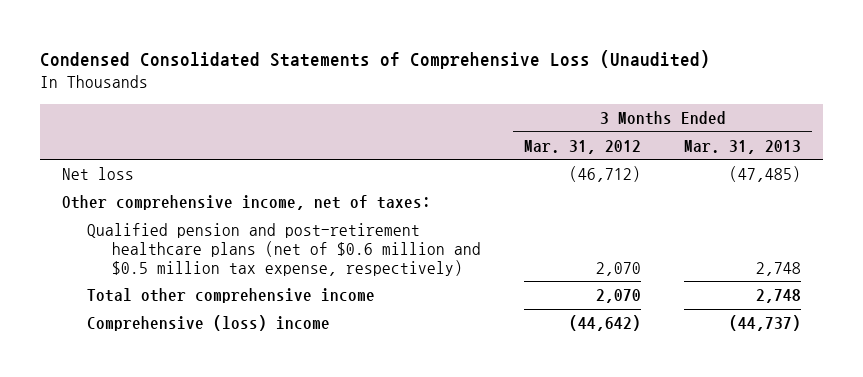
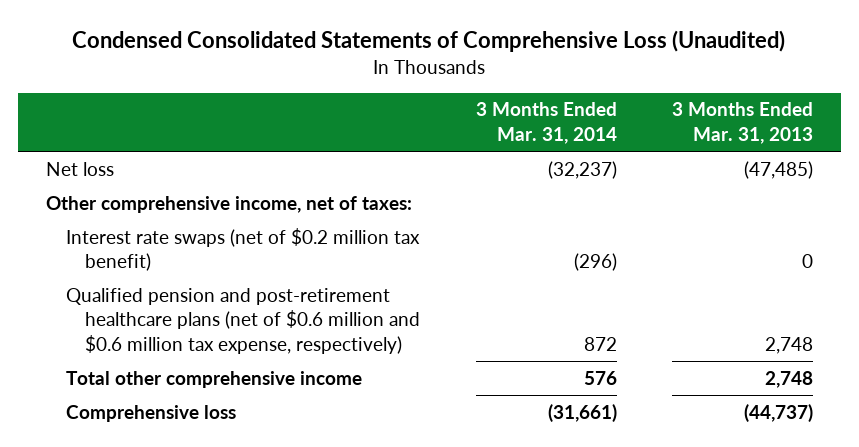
- | 3 Months Ended Mar. 31, 2012 | 3 Months Ended Mar. 31, 2013
+ | 3 Months Ended Mar. 31, 2014 | 3 Months Ended Mar. 31, 2013
- Qualified pension and post-retirement healthcare plans (net of $0.6 million and $0.5 million tax expense, respectively) | 2,070 | 2,748
+ Interest rate swaps (net of $0.2 million tax benefit) | (296) | 0
+ Qualified pension and post-retirement healthcare plans (net of $0.6 million and $0.6 million tax expense, respectively) | 872 | 2,748
- Comprehensive (loss) income | (44,642) | (44,737)
+ Comprehensive loss | (31,661) | (44,737)

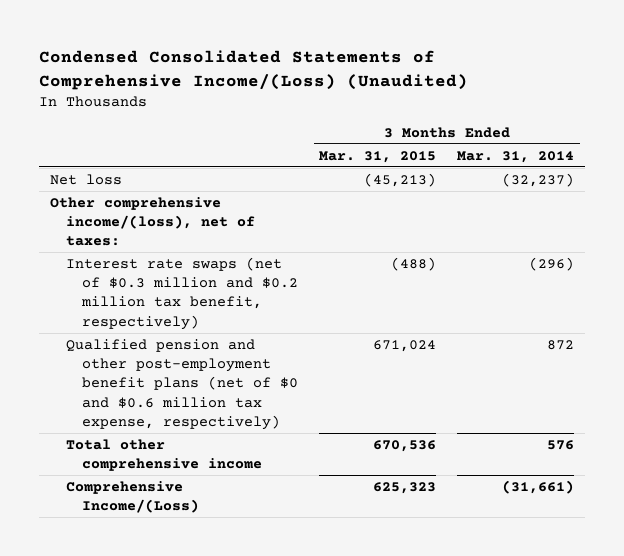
- Condensed Consolidated Statements of Comprehensive Loss (Unaudited)
+ Condensed Consolidated Statements of Comprehensive Income/(Loss) (Unaudited)
- | 3 Months Ended Mar. 31, 2014 | 3 Months Ended Mar. 31, 2013
+ | 3 Months Ended Mar. 31, 2015 | 3 Months Ended Mar. 31, 2014
- Other comprehensive income, net of taxes:
- Interest rate swaps (net of $0.2 million tax benefit) | (296) | 0
- Qualified pension and post-retirement healthcare plans (net of $0.6 million and $0.6 million tax expense, respectively) | 872 | 2,748
+ Other comprehensive income/(loss), net of taxes:
+ Interest rate swaps (net of $0.3 million and $0.2 million tax benefit, respectively) | (488) | (296)
+ Qualified pension and other post-employment benefit plans (net of $0 and $0.6 million tax expense, respectively) | 671,024 | 872
- Comprehensive loss | (31,661) | (44,737)
+ Comprehensive Income/(Loss) | 625,323 | (31,661)

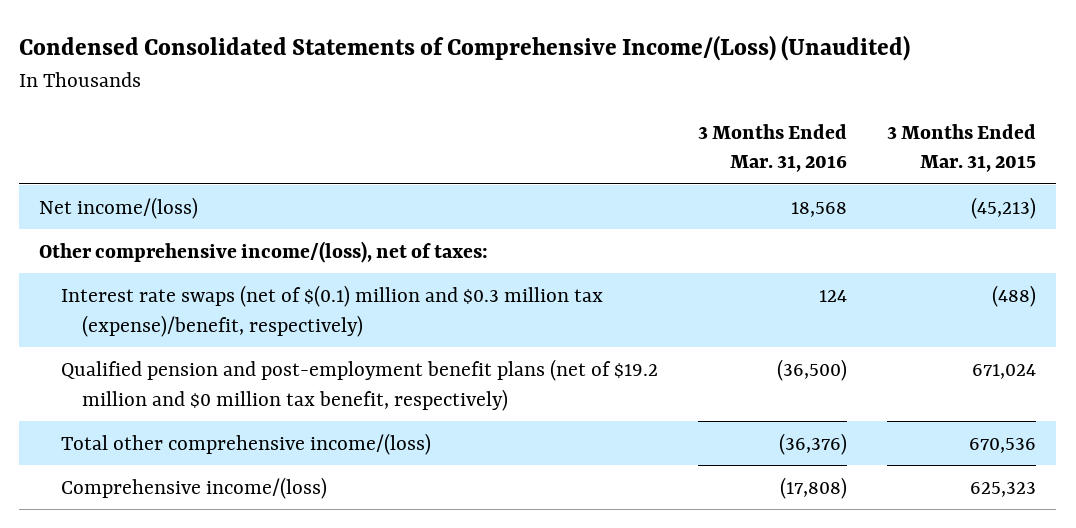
- | 3 Months Ended Mar. 31, 2015 | 3 Months Ended Mar. 31, 2014
+ | 3 Months Ended Mar. 31, 2016 | 3 Months Ended Mar. 31, 2015
- Net loss | (45,213) | (32,237)
+ Net income/(loss) | 18,568 | (45,213)
- Interest rate swaps (net of $0.3 million and $0.2 million tax benefit, respectively) | (488) | (296)
- Qualified pension and other post-employment benefit plans (net of $0 and $0.6 million tax expense, respectively) | 671,024 | 872
- Total other comprehensive income | 670,536 | 576
- Comprehensive Income/(Loss) | 625,323 | (31,661)
+ Interest rate swaps (net of $(0.1) million and $0.3 million tax (expense)/benefit, respectively) | 124 | (488)
+ Qualified pension and post-employment benefit plans (net of $19.2 million and $0 million tax benefit, respectively) | (36,500) | 671,024
+ Total other comprehensive income/(loss) | (36,376) | 670,536
+ Comprehensive income/(loss) | (17,808) | 625,323

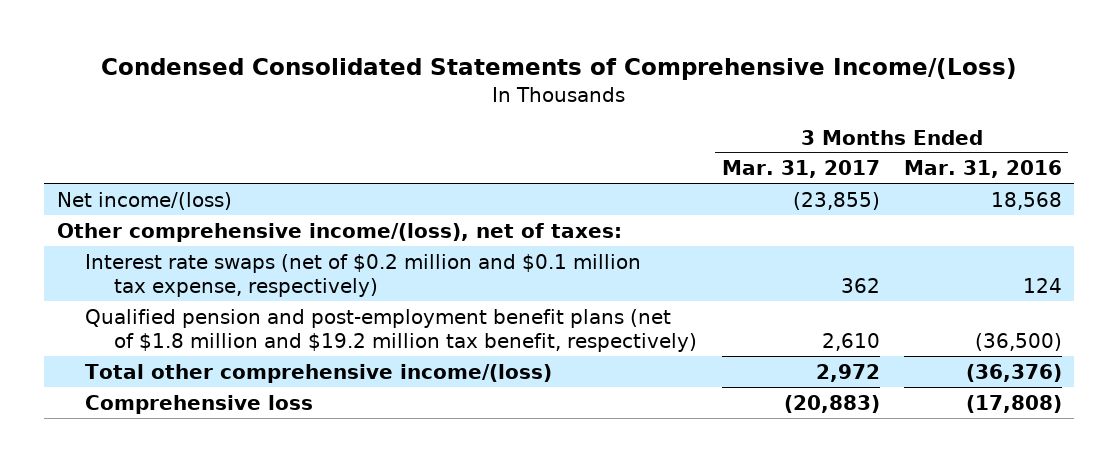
- Condensed Consolidated Statements of Comprehensive Income/(Loss) (Unaudited)
+ Condensed Consolidated Statements of Comprehensive Income/(Loss)
- | 3 Months Ended Mar. 31, 2016 | 3 Months Ended Mar. 31, 2015
+ | 3 Months Ended Mar. 31, 2017 | 3 Months Ended Mar. 31, 2016
- Interest rate swaps (net of $(0.1) million and $0.3 million tax (expense)/benefit, respectively) | 124 | (488)
- Qualified pension and post-employment benefit plans (net of $19.2 million and $0 million tax benefit, respectively) | (36,500) | 671,024
+ Interest rate swaps (net of $0.2 million and $0.1 million tax expense, respectively) | 362 | 124
+ Qualified pension and post-employment benefit plans (net of $1.8 million and $19.2 million tax benefit, respectively) | 2,610 | (36,500)
- Comprehensive income/(loss) | (17,808) | 625,323
+ Comprehensive loss | (20,883) | (17,808)

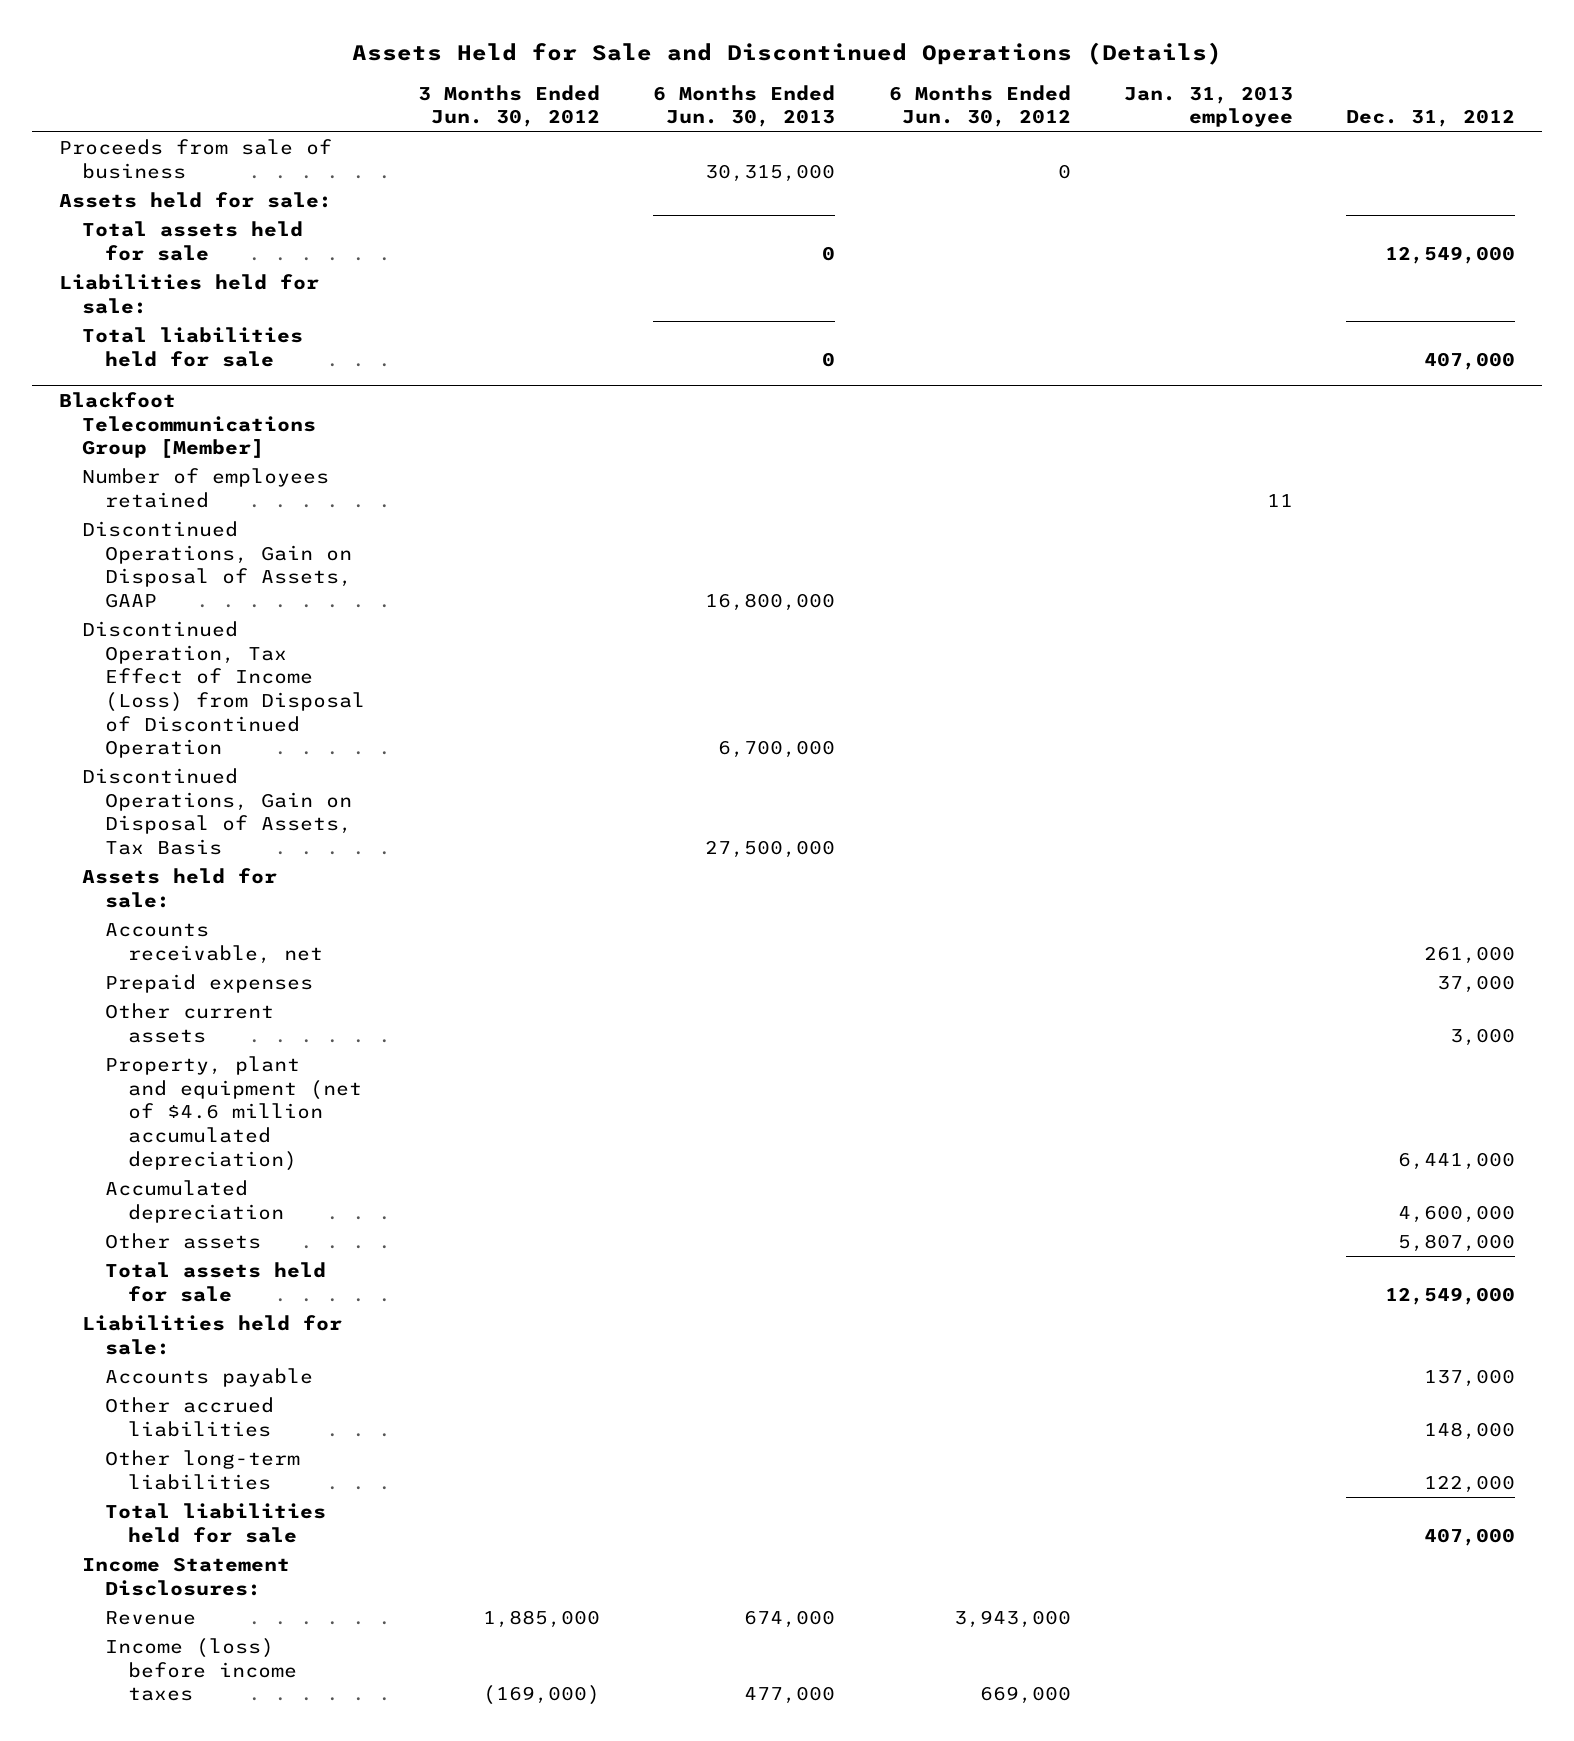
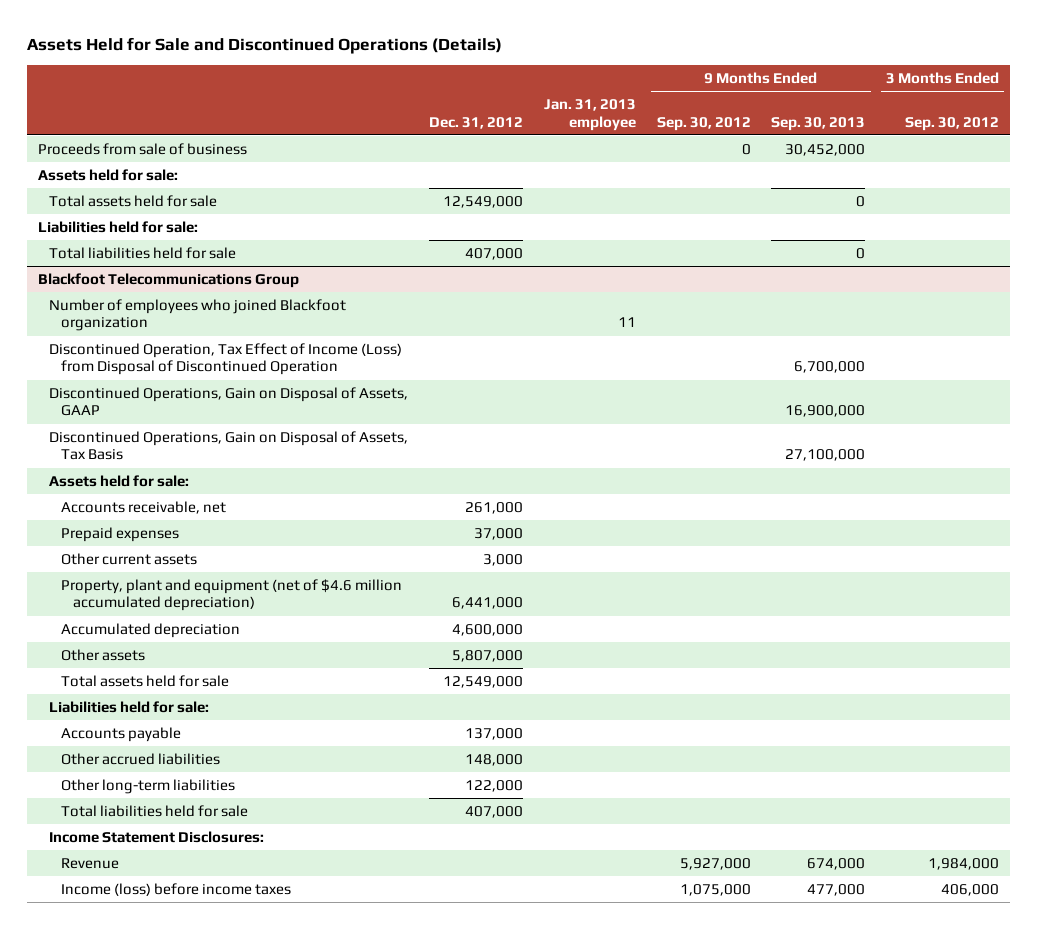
- | 3 Months Ended Jun. 30, 2012 | 6 Months Ended Jun. 30, 2013 | 6 Months Ended Jun. 30, 2012 | Jan. 31, 2013 employee | Dec. 31, 2012
+ | Dec. 31, 2012 | Jan. 31, 2013 employee | 9 Months Ended Sep. 30, 2012 | 9 Months Ended Sep. 30, 2013 | 3 Months Ended Sep. 30, 2012
- Blackfoot Telecommunications Group [Member]
- Number of employees retained | | | | 11 |
- Discontinued Operations, Gain on Disposal of Assets, GAAP | | 16,800,000 | | |
+ Blackfoot Telecommunications Group
+ Number of employees who joined Blackfoot organization | | 11 | | |
+ Discontinued Operations, Gain on Disposal of Assets, GAAP | | | | 16,900,000 |

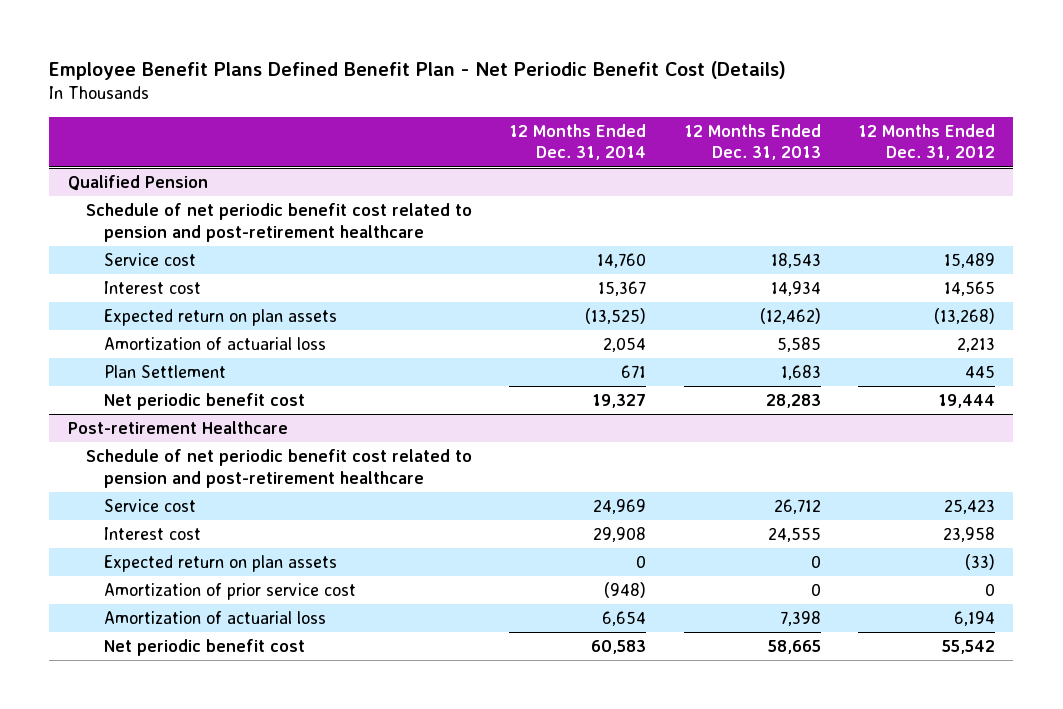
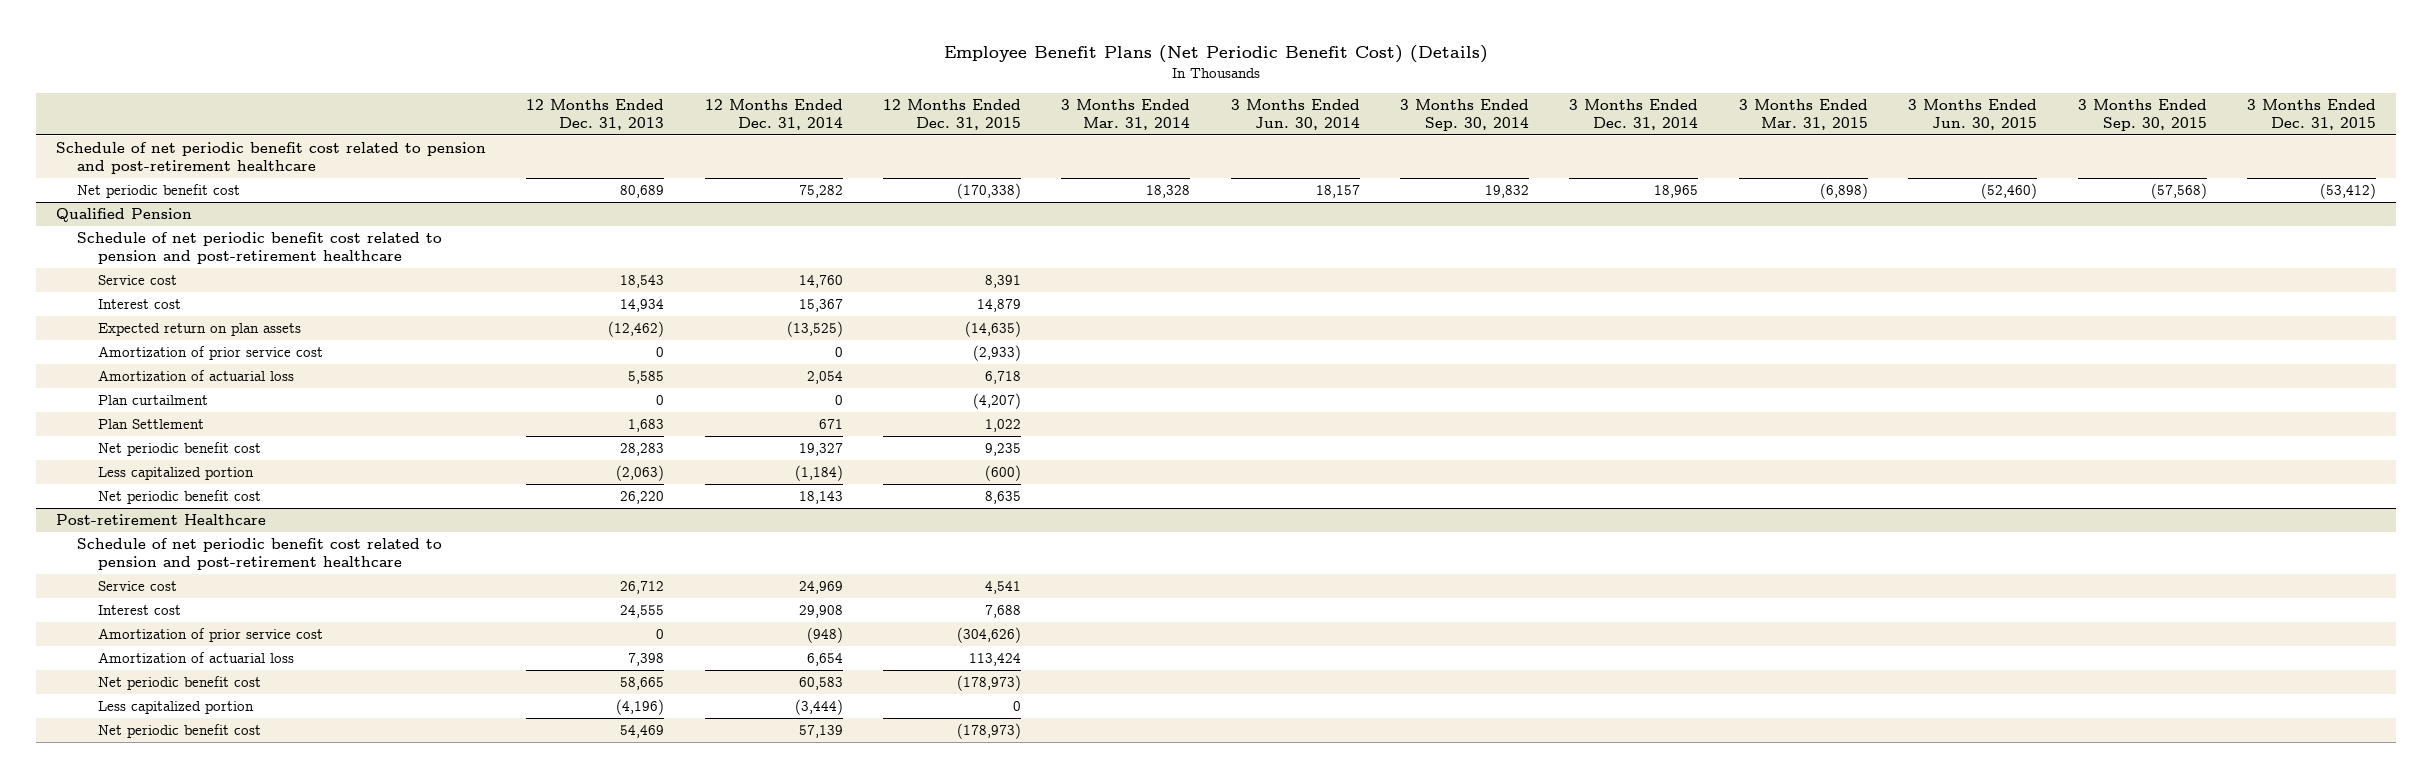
- Employee Benefit Plans Defined Benefit Plan - Net Periodic Benefit Cost (Details)
+ Employee Benefit Plans (Net Periodic Benefit Cost) (Details)
- | 12 Months Ended Dec. 31, 2014 | 12 Months Ended Dec. 31, 2013 | 12 Months Ended Dec. 31, 2012
+ | 12 Months Ended Dec. 31, 2013 | 12 Months Ended Dec. 31, 2014 | 12 Months Ended Dec. 31, 2015 | 3 Months Ended Mar. 31, 2014 | 3 Months Ended Jun. 30, 2014 | 3 Months Ended Sep. 30, 2014 | 3 Months Ended Dec. 31, 2014 | 3 Months Ended Mar. 31, 2015 | 3 Months Ended Jun. 30, 2015 | 3 Months Ended Sep. 30, 2015 | 3 Months Ended Dec. 31, 2015
+ Schedule of net periodic benefit cost related to pension and post-retirement healthcare
+ Net periodic benefit cost | 80,689 | 75,282 | (170,338) | 18,328 | 18,157 | 19,832 | 18,965 | (6,898) | (52,460) | (57,568) | (53,412)
@ Qualified Pension
+ Amortization of prior service cost | 0 | 0 | (2,933) | | | | | | | |
+ Plan curtailment | 0 | 0 | (4,207) | | | | | | | |
+ Less capitalized portion | (2,063) | (1,184) | (600) | | | | | | | |
+ Net periodic benefit cost | 26,220 | 18,143 | 8,635 | | | | | | | |
@ Post-retirement Healthcare
- Expected return on plan assets | 0 | 0 | (33)
+ Less capitalized portion | (4,196) | (3,444) | 0 | | | | | | | |
+ Net periodic benefit cost | 54,469 | 57,139 | (178,973) | | | | | | | |

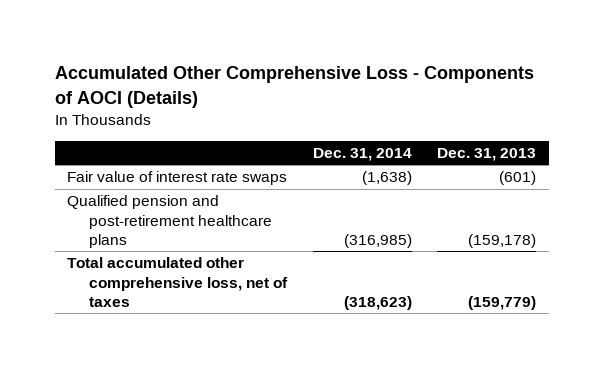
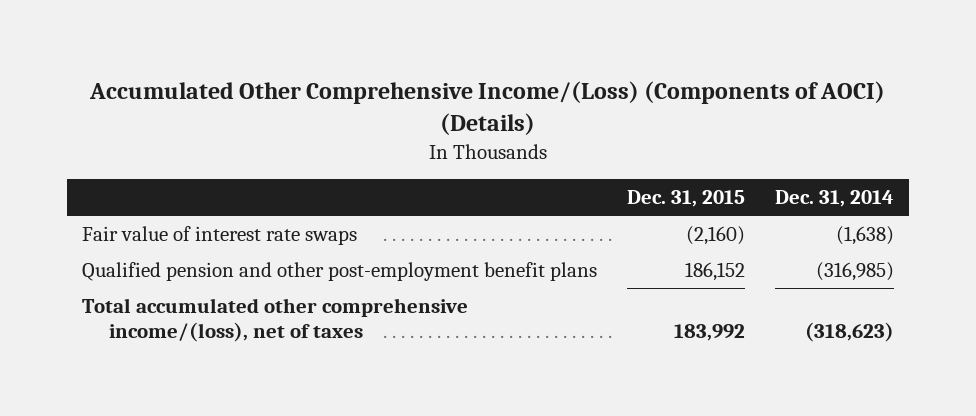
- Accumulated Other Comprehensive Loss - Components of AOCI (Details)
+ Accumulated Other Comprehensive Income/(Loss) (Components of AOCI) (Details)
- | Dec. 31, 2014 | Dec. 31, 2013
+ | Dec. 31, 2015 | Dec. 31, 2014
- Qualified pension and post-retirement healthcare plans | (316,985) | (159,178)
- Total accumulated other comprehensive loss, net of taxes | (318,623) | (159,779)
+ Qualified pension and other post-employment benefit plans | 186,152 | (316,985)
+ Total accumulated other comprehensive income/(loss), net of taxes | 183,992 | (318,623)

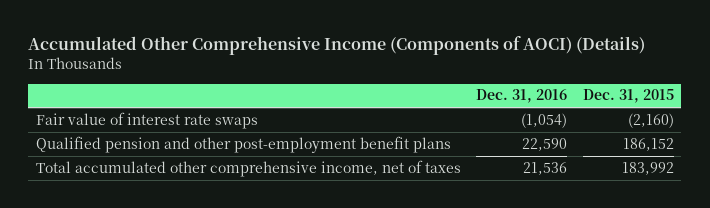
- Accumulated Other Comprehensive Income/(Loss) (Components of AOCI) (Details)
+ Accumulated Other Comprehensive Income (Components of AOCI) (Details)
- | Dec. 31, 2015 | Dec. 31, 2014
+ | Dec. 31, 2016 | Dec. 31, 2015
- Total accumulated other comprehensive income/(loss), net of taxes | 183,992 | (318,623)
+ Total accumulated other comprehensive income, net of taxes | 21,536 | 183,992

